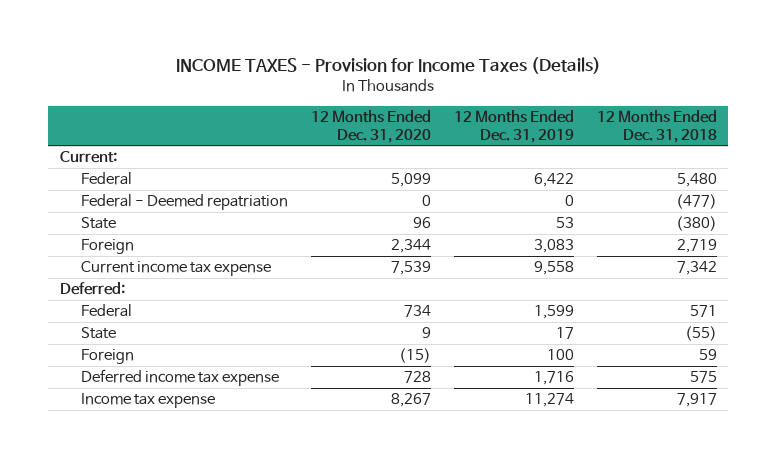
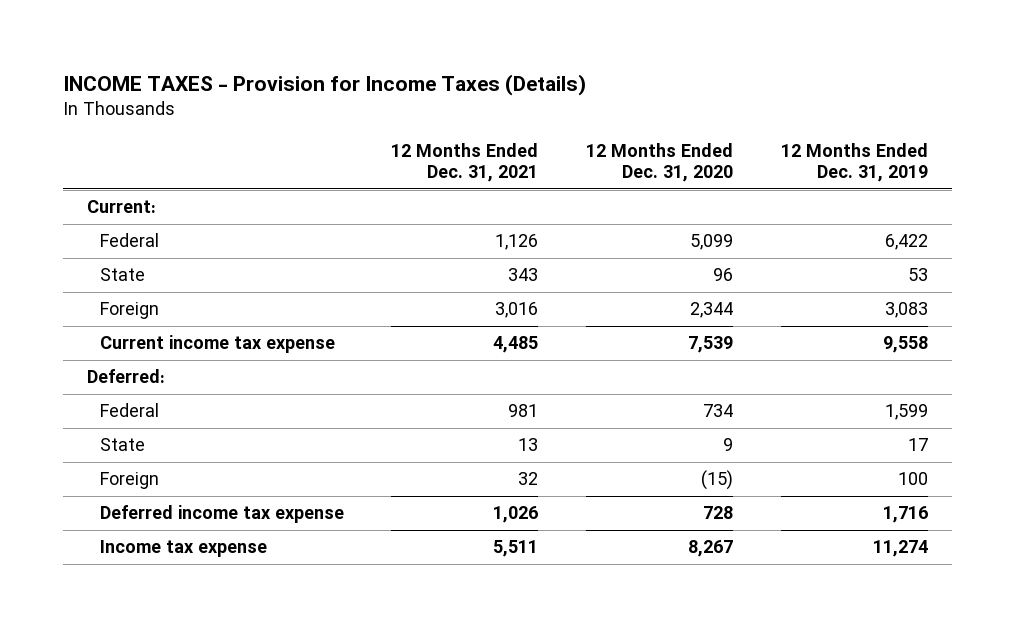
- | 12 Months Ended Dec. 31, 2020 | 12 Months Ended Dec. 31, 2019 | 12 Months Ended Dec. 31, 2018
+ | 12 Months Ended Dec. 31, 2021 | 12 Months Ended Dec. 31, 2020 | 12 Months Ended Dec. 31, 2019
- Federal - Deemed repatriation | 0 | 0 | (477)

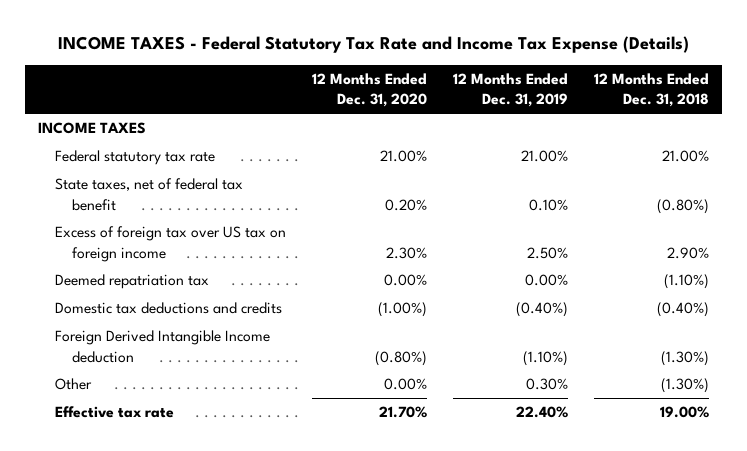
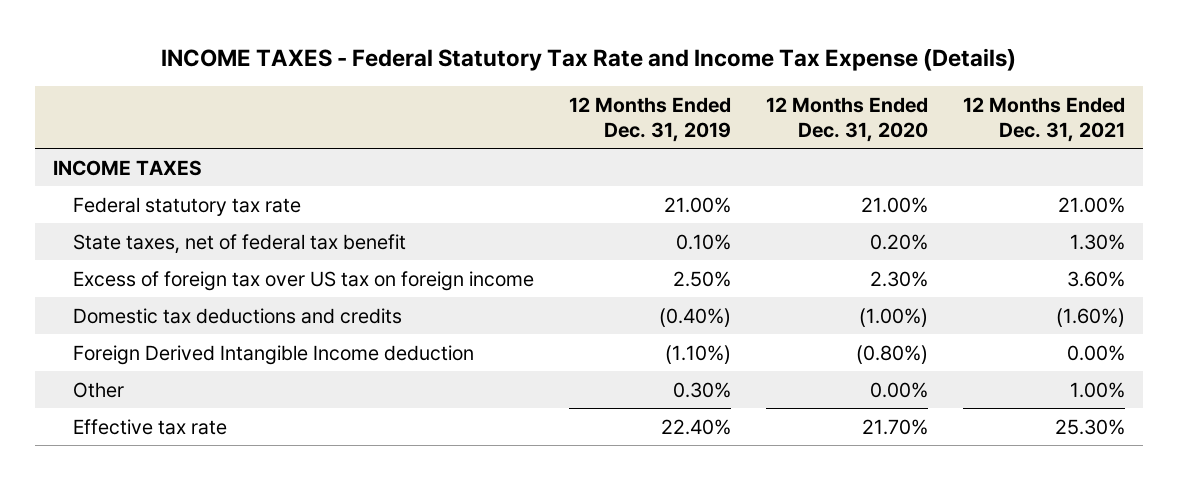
- | 12 Months Ended Dec. 31, 2020 | 12 Months Ended Dec. 31, 2019 | 12 Months Ended Dec. 31, 2018
+ | 12 Months Ended Dec. 31, 2019 | 12 Months Ended Dec. 31, 2020 | 12 Months Ended Dec. 31, 2021
- Deemed repatriation tax | 0.00% | 0.00% | (1.10%)

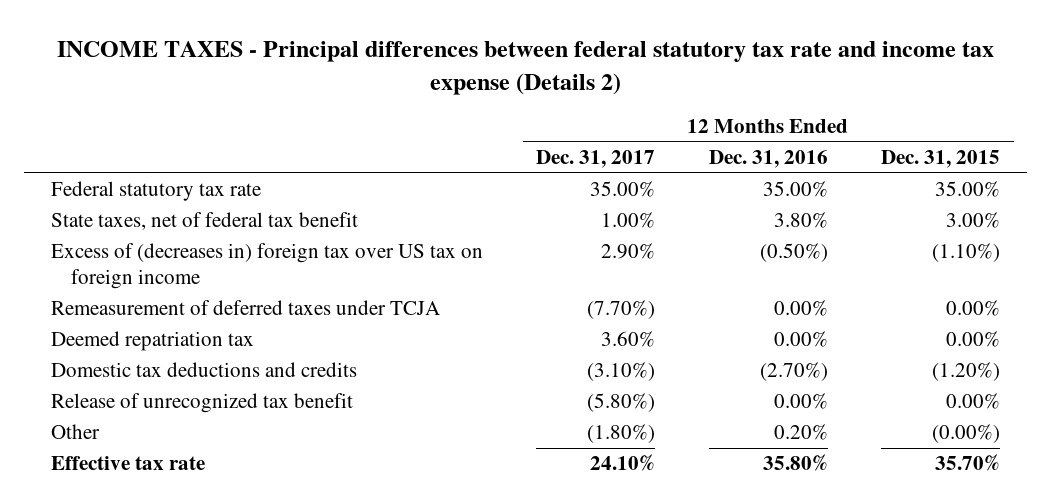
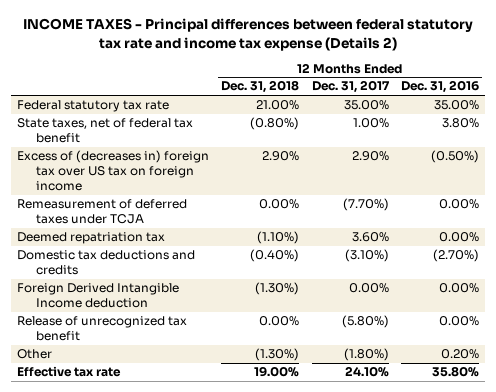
- | 12 Months Ended Dec. 31, 2017 | 12 Months Ended Dec. 31, 2016 | 12 Months Ended Dec. 31, 2015
+ | 12 Months Ended Dec. 31, 2018 | 12 Months Ended Dec. 31, 2017 | 12 Months Ended Dec. 31, 2016
+ Foreign Derived Intangible Income deduction | (1.30%) | 0.00% | 0.00%

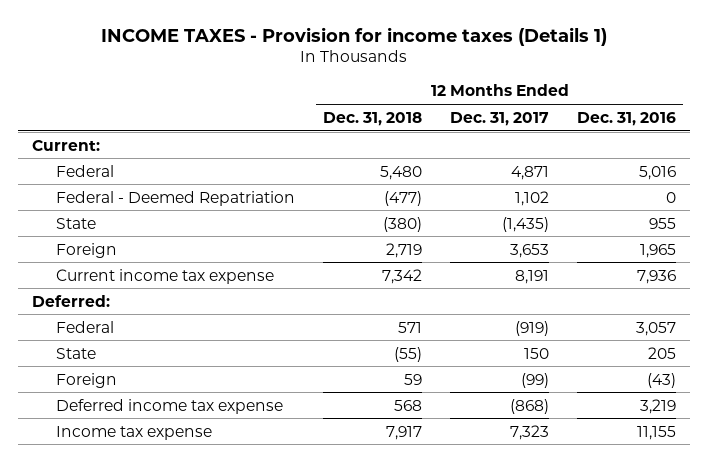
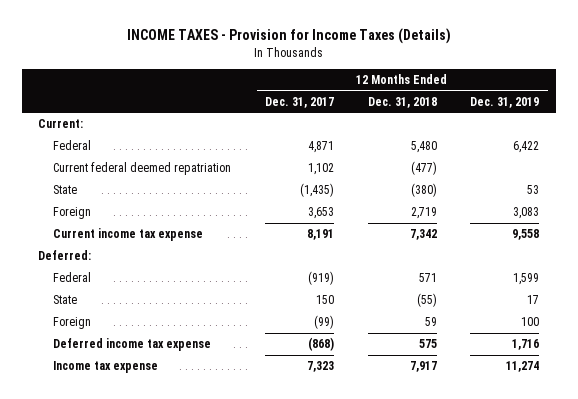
- INCOME TAXES - Provision for income taxes (Details 1)
+ INCOME TAXES - Provision for Income Taxes (Details)
- | 12 Months Ended Dec. 31, 2018 | 12 Months Ended Dec. 31, 2017 | 12 Months Ended Dec. 31, 2016
+ | 12 Months Ended Dec. 31, 2017 | 12 Months Ended Dec. 31, 2018 | 12 Months Ended Dec. 31, 2019
- Federal - Deemed Repatriation | (477) | 1,102 | 0
+ Current federal deemed repatriation | 1,102 | (477) |
- Deferred income tax expense | 568 | (868) | 3,219
+ Deferred income tax expense | (868) | 575 | 1,716

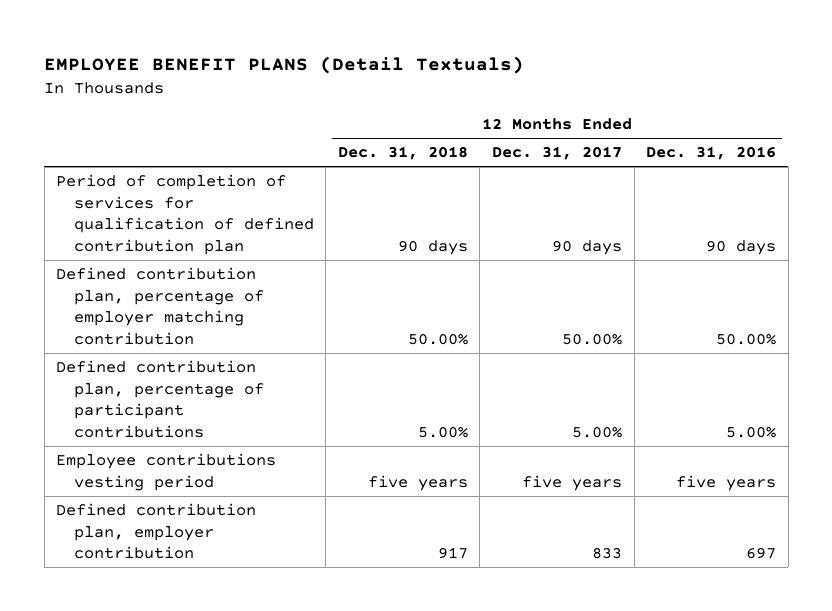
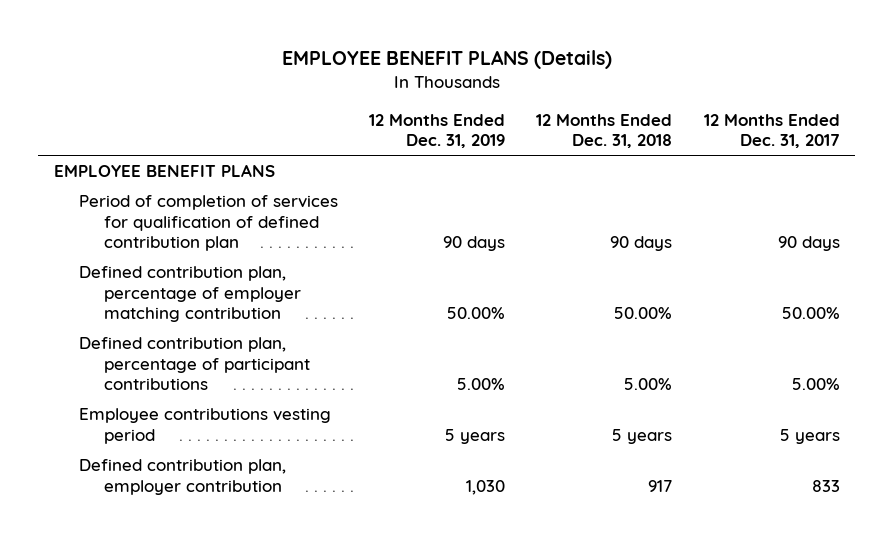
- EMPLOYEE BENEFIT PLANS (Detail Textuals)
+ EMPLOYEE BENEFIT PLANS (Details)
- | 12 Months Ended Dec. 31, 2018 | 12 Months Ended Dec. 31, 2017 | 12 Months Ended Dec. 31, 2016
+ | 12 Months Ended Dec. 31, 2019 | 12 Months Ended Dec. 31, 2018 | 12 Months Ended Dec. 31, 2017
+ EMPLOYEE BENEFIT PLANS
- Employee contributions vesting period | five years | five years | five years
+ Employee contributions vesting period | 5 years | 5 years | 5 years

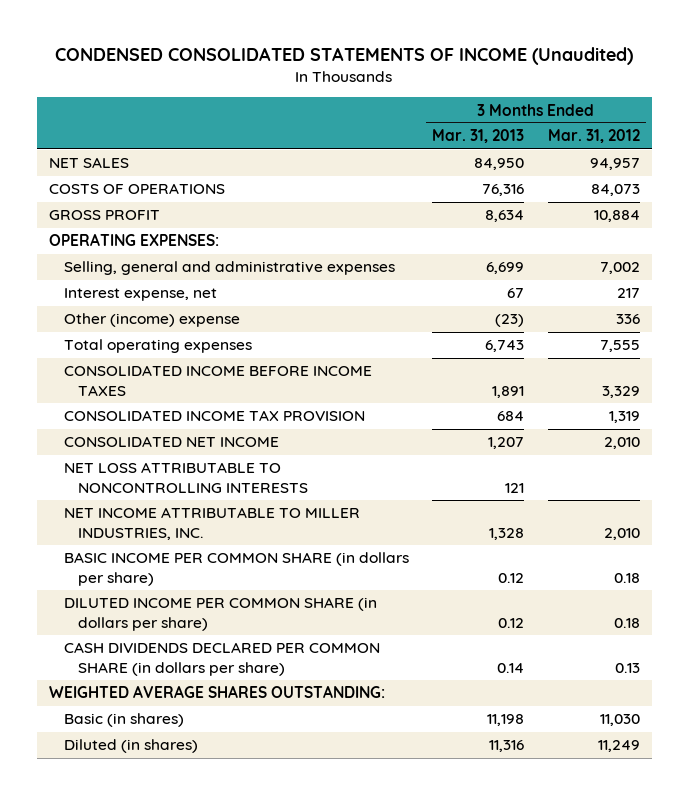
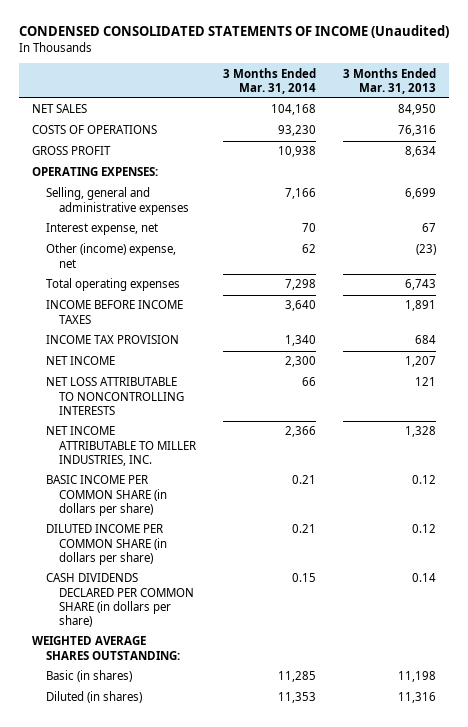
- | 3 Months Ended Mar. 31, 2013 | 3 Months Ended Mar. 31, 2012
+ | 3 Months Ended Mar. 31, 2014 | 3 Months Ended Mar. 31, 2013
- Other (income) expense | (23) | 336
+ Other (income) expense, net | 62 | (23)
- CONSOLIDATED INCOME BEFORE INCOME TAXES | 1,891 | 3,329
- CONSOLIDATED INCOME TAX PROVISION | 684 | 1,319
- CONSOLIDATED NET INCOME | 1,207 | 2,010
+ INCOME BEFORE INCOME TAXES | 3,640 | 1,891
+ INCOME TAX PROVISION | 1,340 | 684
+ NET INCOME | 2,300 | 1,207

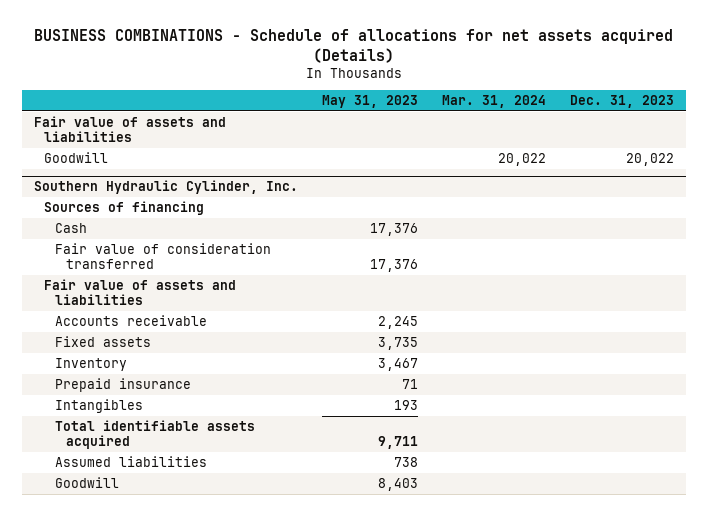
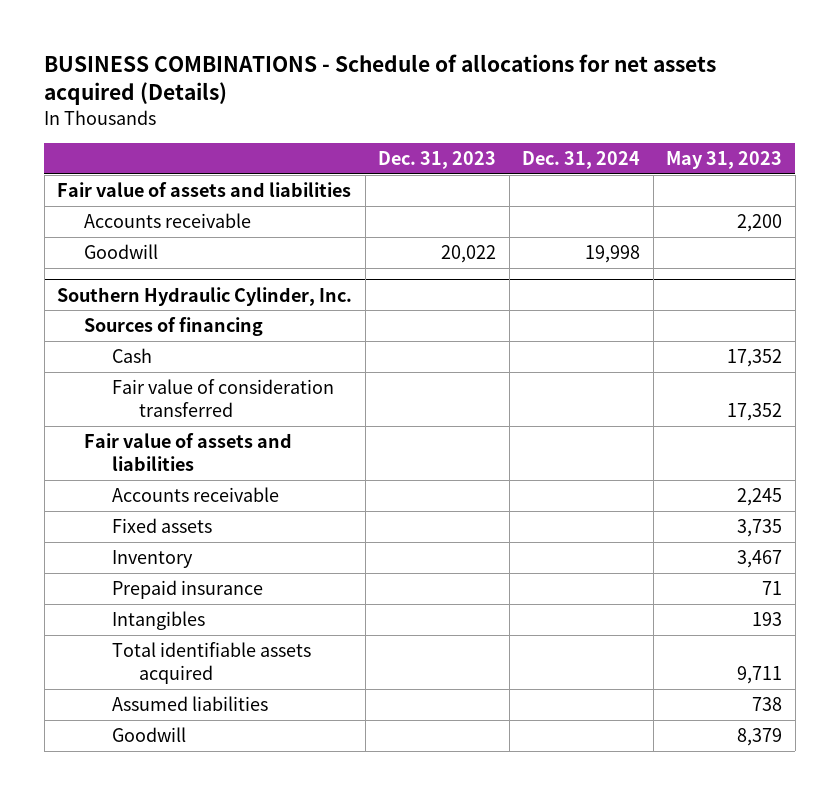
- | May 31, 2023 | Mar. 31, 2024 | Dec. 31, 2023
+ | Dec. 31, 2023 | Dec. 31, 2024 | May 31, 2023
+ Accounts receivable | | | 2,200
@ Southern Hydraulic Cylinder, Inc.
- Cash | 17,376 | |
- Fair value of consideration transferred | 17,376 | |
+ Cash | | | 17,352
+ Fair value of consideration transferred | | | 17,352
- Goodwill | 8,403 | |
+ Goodwill | | | 8,379

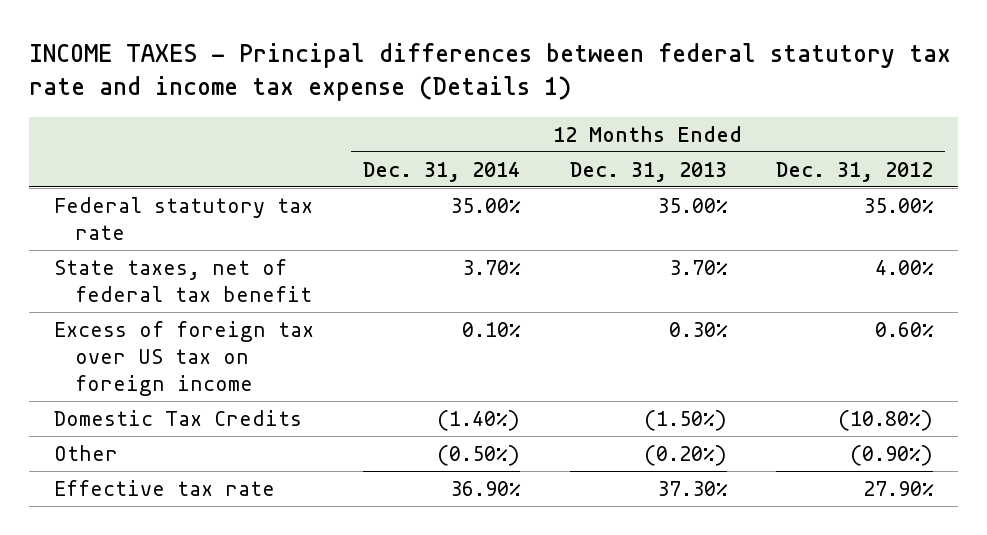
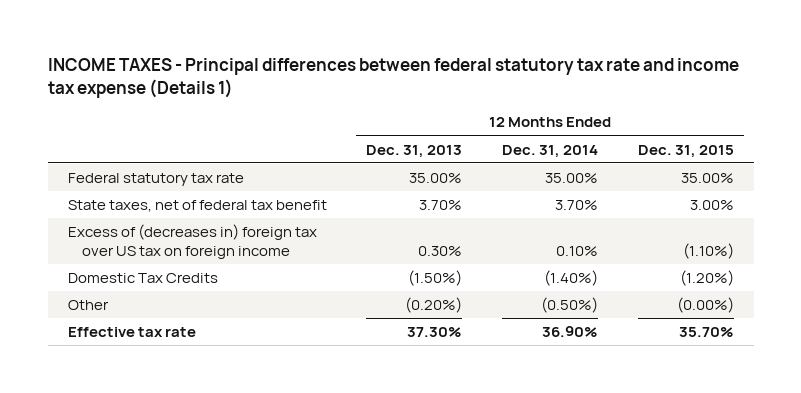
- | 12 Months Ended Dec. 31, 2014 | 12 Months Ended Dec. 31, 2013 | 12 Months Ended Dec. 31, 2012
+ | 12 Months Ended Dec. 31, 2013 | 12 Months Ended Dec. 31, 2014 | 12 Months Ended Dec. 31, 2015
- Excess of foreign tax over US tax on foreign income | 0.10% | 0.30% | 0.60%
+ Excess of (decreases in) foreign tax over US tax on foreign income | 0.30% | 0.10% | (1.10%)

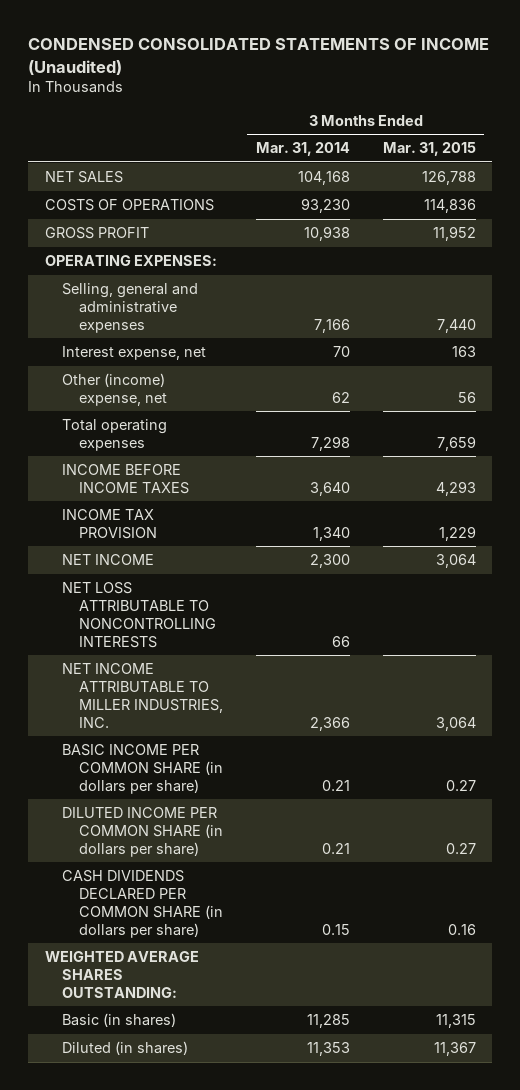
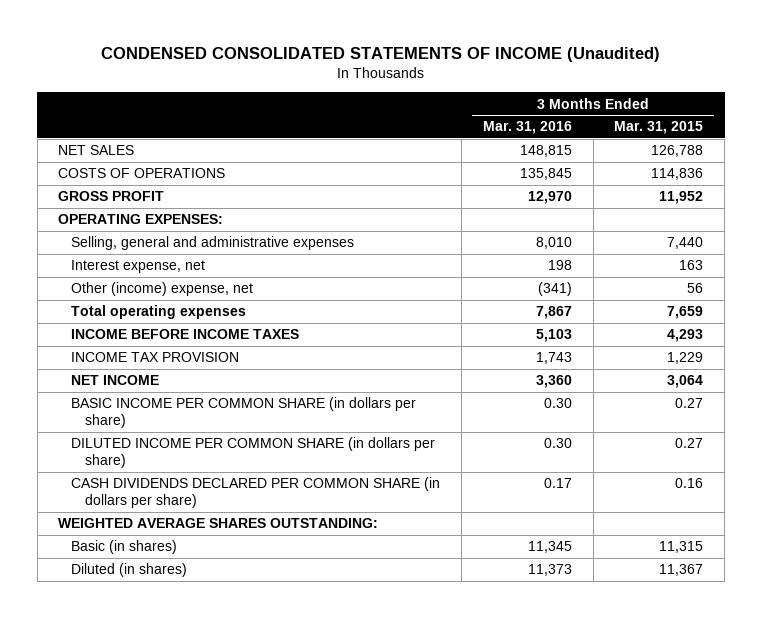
- | 3 Months Ended Mar. 31, 2014 | 3 Months Ended Mar. 31, 2015
+ | 3 Months Ended Mar. 31, 2016 | 3 Months Ended Mar. 31, 2015
- NET LOSS ATTRIBUTABLE TO NONCONTROLLING INTERESTS | 66 |
- NET INCOME ATTRIBUTABLE TO MILLER INDUSTRIES, INC. | 2,366 | 3,064

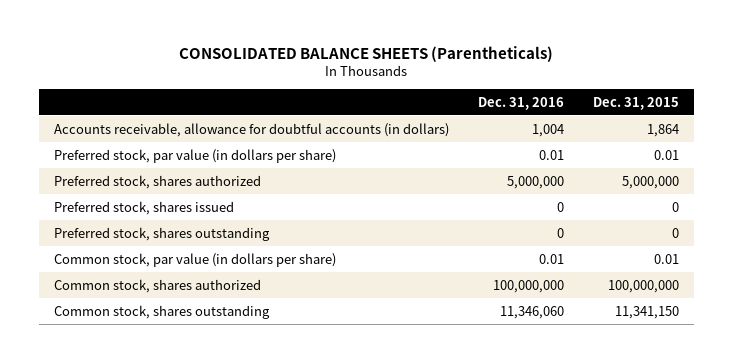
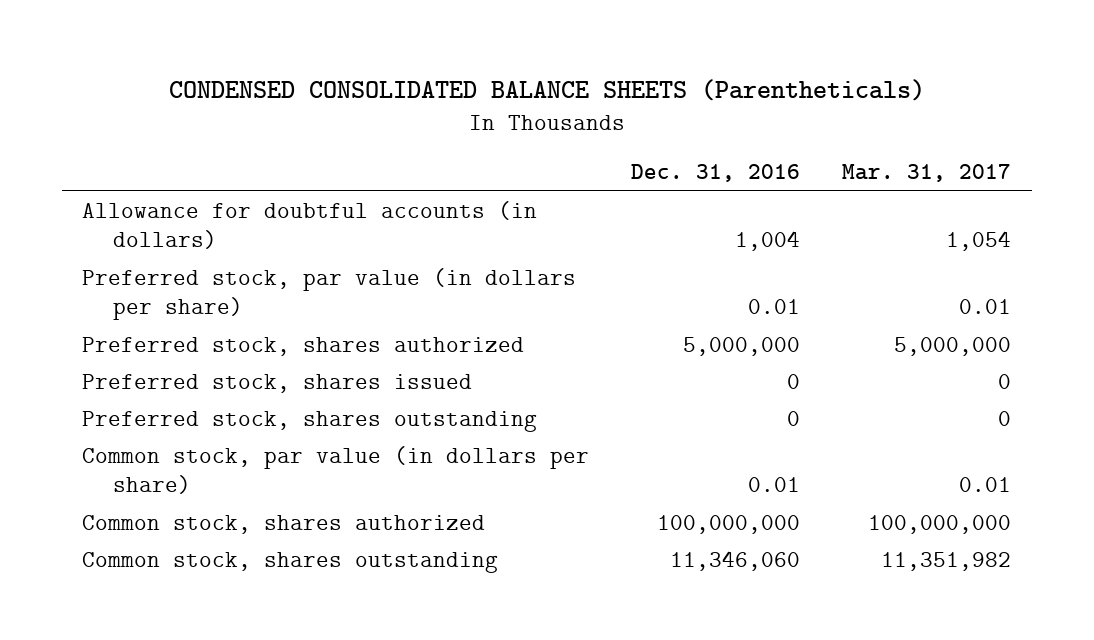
- CONSOLIDATED BALANCE SHEETS (Parentheticals)
+ CONDENSED CONSOLIDATED BALANCE SHEETS (Parentheticals)
- | Dec. 31, 2016 | Dec. 31, 2015
+ | Dec. 31, 2016 | Mar. 31, 2017
- Accounts receivable, allowance for doubtful accounts (in dollars) | 1,004 | 1,864
+ Allowance for doubtful accounts (in dollars) | 1,004 | 1,054

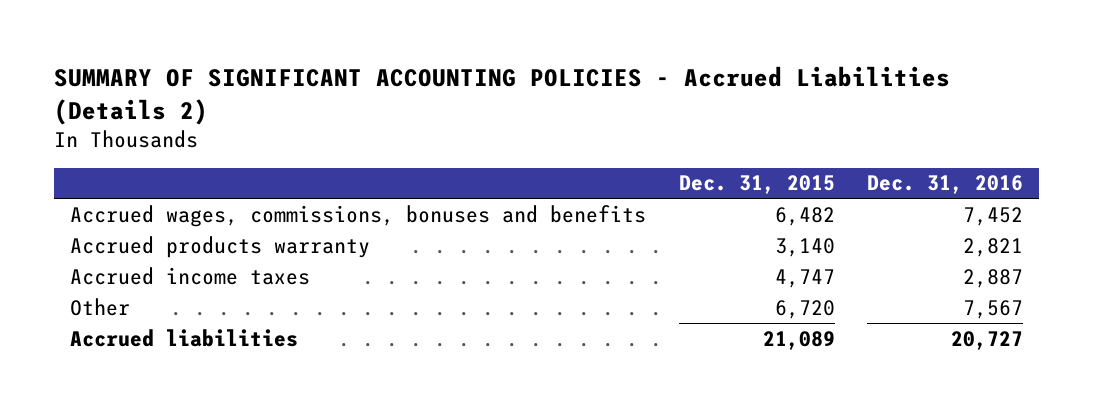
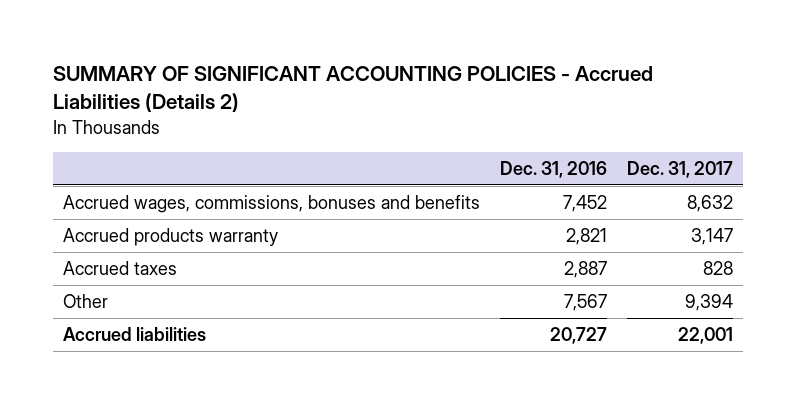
- | Dec. 31, 2015 | Dec. 31, 2016
+ | Dec. 31, 2016 | Dec. 31, 2017
- Accrued income taxes | 4,747 | 2,887
+ Accrued taxes | 2,887 | 828

